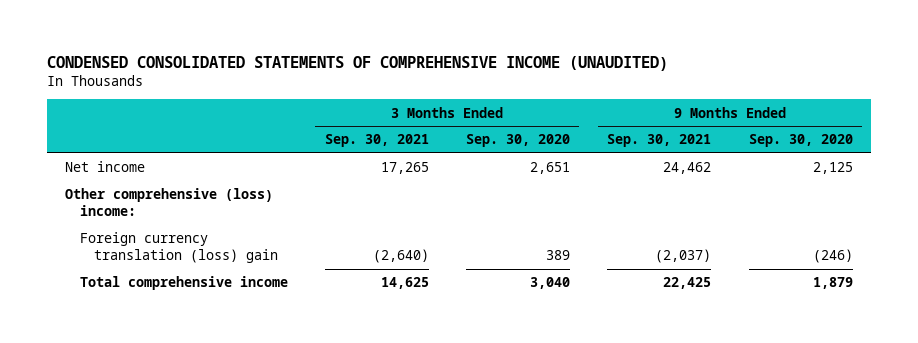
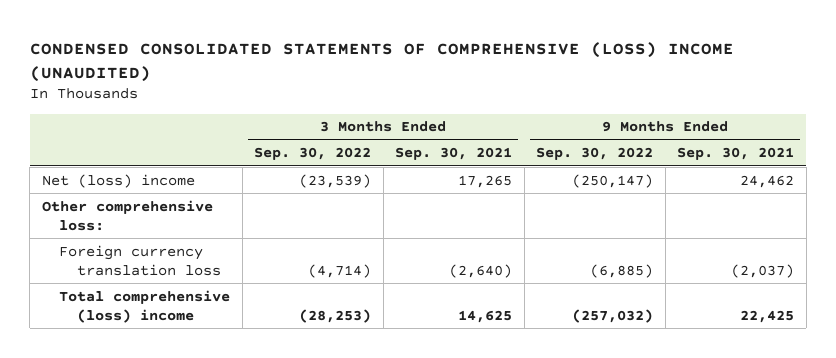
- CONDENSED CONSOLIDATED STATEMENTS OF COMPREHENSIVE INCOME (UNAUDITED)
+ CONDENSED CONSOLIDATED STATEMENTS OF COMPREHENSIVE (LOSS) INCOME (UNAUDITED)
- | 3 Months Ended Sep. 30, 2021 | 3 Months Ended Sep. 30, 2020 | 9 Months Ended Sep. 30, 2021 | 9 Months Ended Sep. 30, 2020
+ | 3 Months Ended Sep. 30, 2022 | 3 Months Ended Sep. 30, 2021 | 9 Months Ended Sep. 30, 2022 | 9 Months Ended Sep. 30, 2021
- Net income | 17,265 | 2,651 | 24,462 | 2,125
- Other comprehensive (loss) income:
- Foreign currency translation (loss) gain | (2,640) | 389 | (2,037) | (246)
- Total comprehensive income | 14,625 | 3,040 | 22,425 | 1,879
+ Net (loss) income | (23,539) | 17,265 | (250,147) | 24,462
+ Other comprehensive loss:
+ Foreign currency translation loss | (4,714) | (2,640) | (6,885) | (2,037)
+ Total comprehensive (loss) income | (28,253) | 14,625 | (257,032) | 22,425

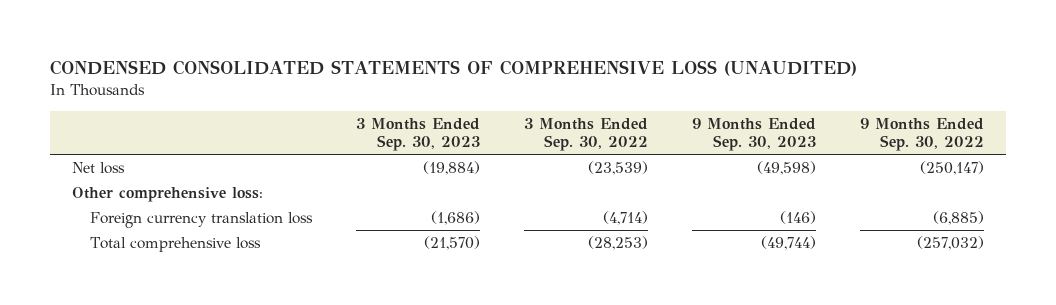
- CONDENSED CONSOLIDATED STATEMENTS OF COMPREHENSIVE (LOSS) INCOME (UNAUDITED)
+ CONDENSED CONSOLIDATED STATEMENTS OF COMPREHENSIVE LOSS (UNAUDITED)
- | 3 Months Ended Sep. 30, 2022 | 3 Months Ended Sep. 30, 2021 | 9 Months Ended Sep. 30, 2022 | 9 Months Ended Sep. 30, 2021
+ | 3 Months Ended Sep. 30, 2023 | 3 Months Ended Sep. 30, 2022 | 9 Months Ended Sep. 30, 2023 | 9 Months Ended Sep. 30, 2022
- Net (loss) income | (23,539) | 17,265 | (250,147) | 24,462
+ Net loss | (19,884) | (23,539) | (49,598) | (250,147)
- Total comprehensive (loss) income | (28,253) | 14,625 | (257,032) | 22,425
+ Total comprehensive loss | (21,570) | (28,253) | (49,744) | (257,032)

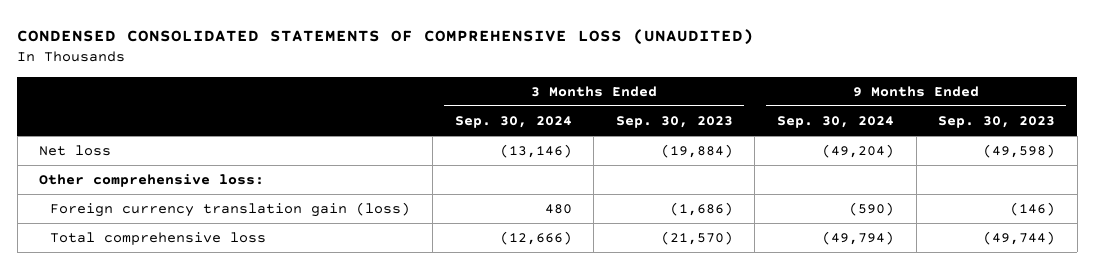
- | 3 Months Ended Sep. 30, 2023 | 3 Months Ended Sep. 30, 2022 | 9 Months Ended Sep. 30, 2023 | 9 Months Ended Sep. 30, 2022
+ | 3 Months Ended Sep. 30, 2024 | 3 Months Ended Sep. 30, 2023 | 9 Months Ended Sep. 30, 2024 | 9 Months Ended Sep. 30, 2023
- Foreign currency translation loss | (1,686) | (4,714) | (146) | (6,885)
+ Foreign currency translation gain (loss) | 480 | (1,686) | (590) | (146)

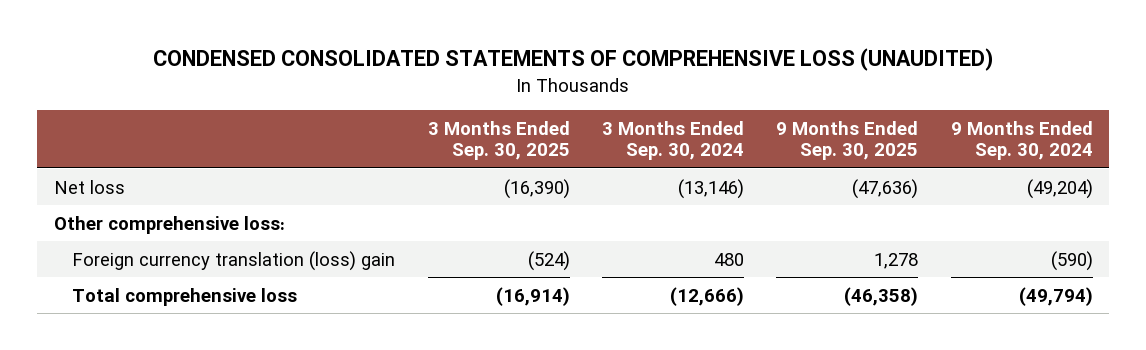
- | 3 Months Ended Sep. 30, 2024 | 3 Months Ended Sep. 30, 2023 | 9 Months Ended Sep. 30, 2024 | 9 Months Ended Sep. 30, 2023
+ | 3 Months Ended Sep. 30, 2025 | 3 Months Ended Sep. 30, 2024 | 9 Months Ended Sep. 30, 2025 | 9 Months Ended Sep. 30, 2024
- Foreign currency translation gain (loss) | 480 | (1,686) | (590) | (146)
+ Foreign currency translation (loss) gain | (524) | 480 | 1,278 | (590)

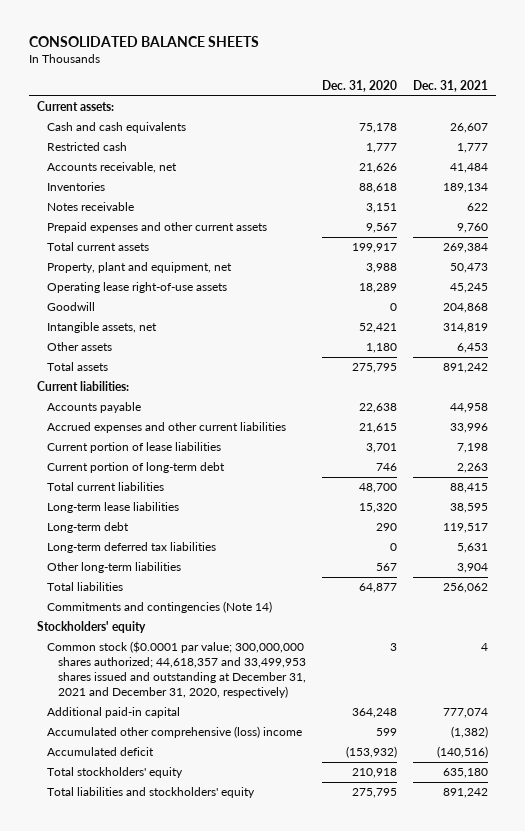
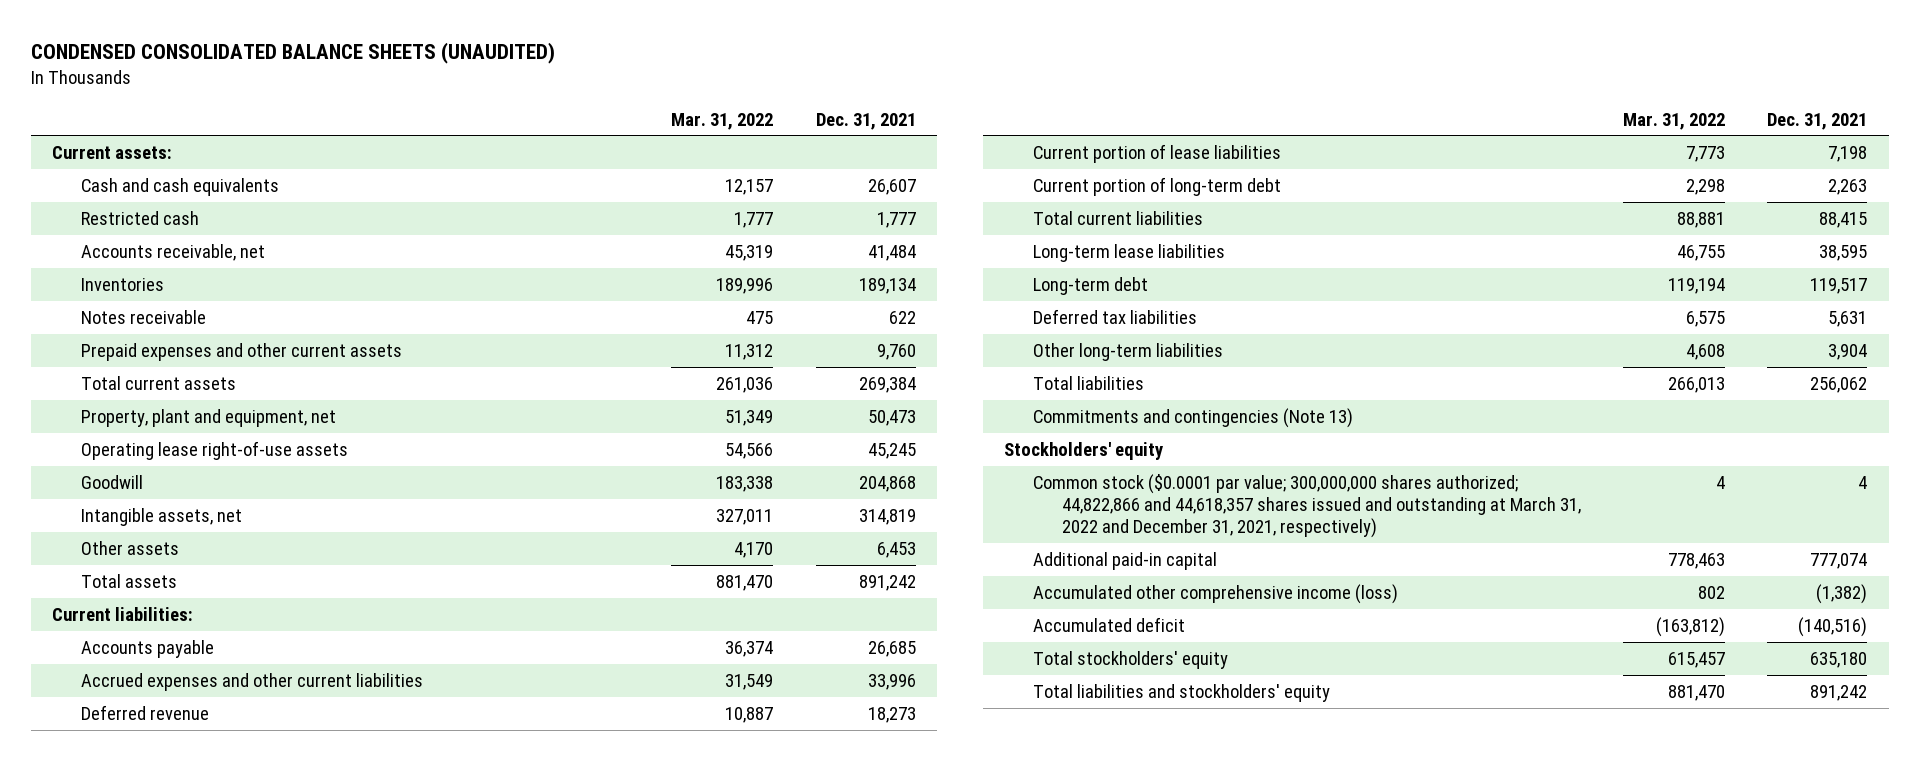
- CONSOLIDATED BALANCE SHEETS
+ CONDENSED CONSOLIDATED BALANCE SHEETS (UNAUDITED)
- | Dec. 31, 2020 | Dec. 31, 2021
+ | Mar. 31, 2022 | Dec. 31, 2021
- Accounts payable | 22,638 | 44,958
+ Accounts payable | 36,374 | 26,685
+ Deferred revenue | 10,887 | 18,273
- Long-term deferred tax liabilities | 0 | 5,631
+ Deferred tax liabilities | 6,575 | 5,631
- Commitments and contingencies (Note 14)
+ Commitments and contingencies (Note 13)
- Common stock ($0.0001 par value; 300,000,000 shares authorized; 44,618,357 and 33,499,953 shares issued and outstanding at December 31, 2021 and December 31, 2020, respectively) | 3 | 4
+ Common stock ($0.0001 par value; 300,000,000 shares authorized; 44,822,866 and 44,618,357 shares issued and outstanding at March 31, 2022 and December 31, 2021, respectively) | 4 | 4
- Accumulated other comprehensive (loss) income | 599 | (1,382)
+ Accumulated other comprehensive income (loss) | 802 | (1,382)

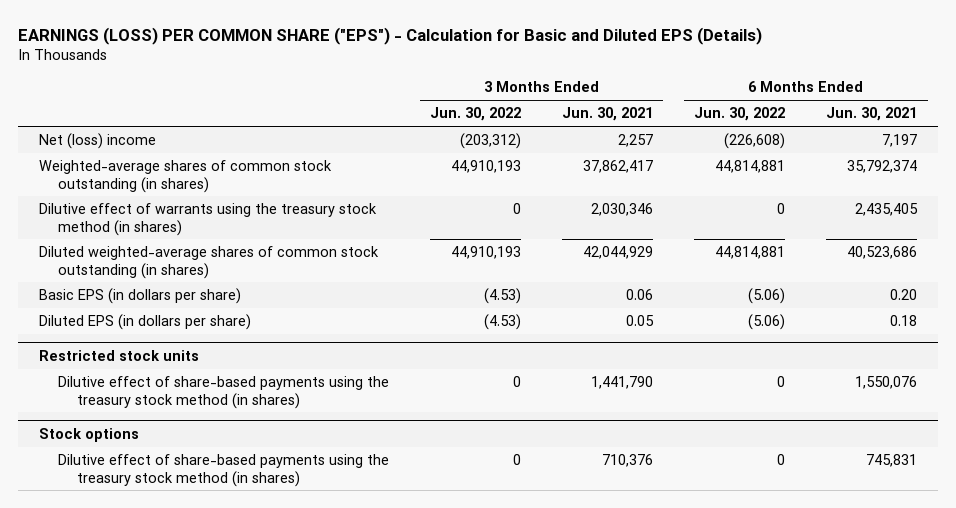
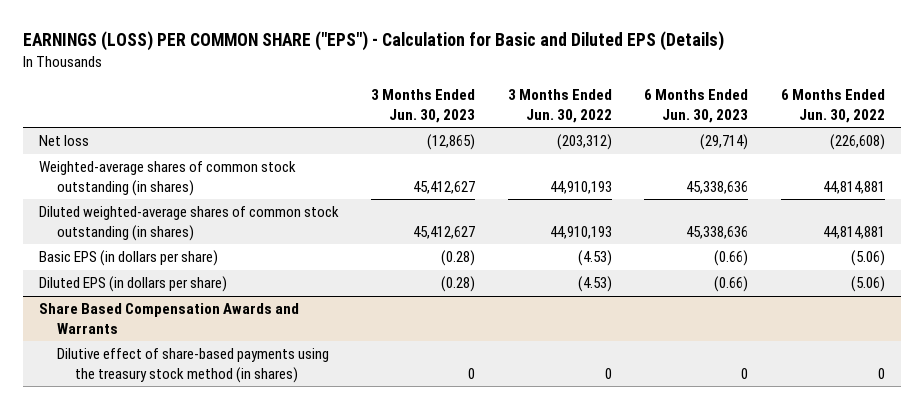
- | 3 Months Ended Jun. 30, 2022 | 3 Months Ended Jun. 30, 2021 | 6 Months Ended Jun. 30, 2022 | 6 Months Ended Jun. 30, 2021
+ | 3 Months Ended Jun. 30, 2023 | 3 Months Ended Jun. 30, 2022 | 6 Months Ended Jun. 30, 2023 | 6 Months Ended Jun. 30, 2022
- Net (loss) income | (203,312) | 2,257 | (226,608) | 7,197
+ Net loss | (12,865) | (203,312) | (29,714) | (226,608)
- Dilutive effect of warrants using the treasury stock method (in shares) | 0 | 2,030,346 | 0 | 2,435,405
- Restricted stock units
- Dilutive effect of share-based payments using the treasury stock method (in shares) | 0 | 1,441,790 | 0 | 1,550,076
- Stock options
+ Share Based Compensation Awards and Warrants

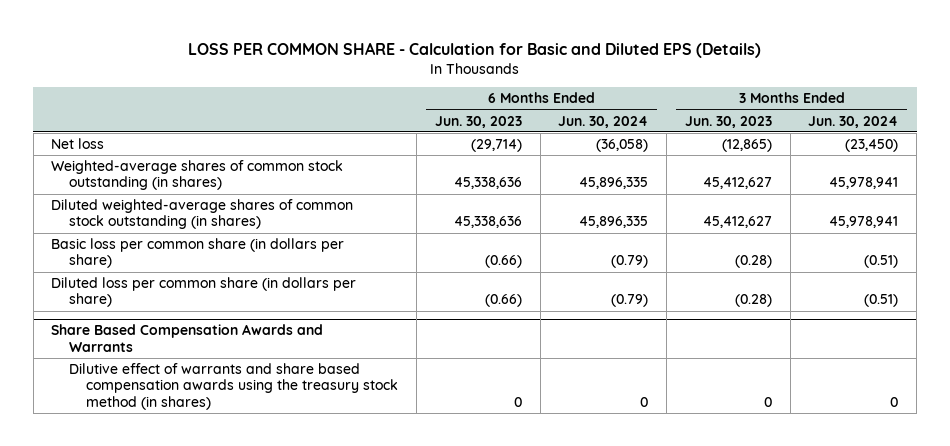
- EARNINGS (LOSS) PER COMMON SHARE ("EPS") - Calculation for Basic and Diluted EPS (Details)
+ LOSS PER COMMON SHARE - Calculation for Basic and Diluted EPS (Details)
- | 3 Months Ended Jun. 30, 2023 | 3 Months Ended Jun. 30, 2022 | 6 Months Ended Jun. 30, 2023 | 6 Months Ended Jun. 30, 2022
+ | 6 Months Ended Jun. 30, 2023 | 6 Months Ended Jun. 30, 2024 | 3 Months Ended Jun. 30, 2023 | 3 Months Ended Jun. 30, 2024
- Basic EPS (in dollars per share) | (0.28) | (4.53) | (0.66) | (5.06)
- Diluted EPS (in dollars per share) | (0.28) | (4.53) | (0.66) | (5.06)
+ Basic loss per common share (in dollars per share) | (0.66) | (0.79) | (0.28) | (0.51)
+ Diluted loss per common share (in dollars per share) | (0.66) | (0.79) | (0.28) | (0.51)
@ Share Based Compensation Awards and Warrants
- Dilutive effect of share-based payments using the treasury stock method (in shares) | 0 | 0 | 0 | 0
+ Dilutive effect of warrants and share based compensation awards using the treasury stock method (in shares) | 0 | 0 | 0 | 0

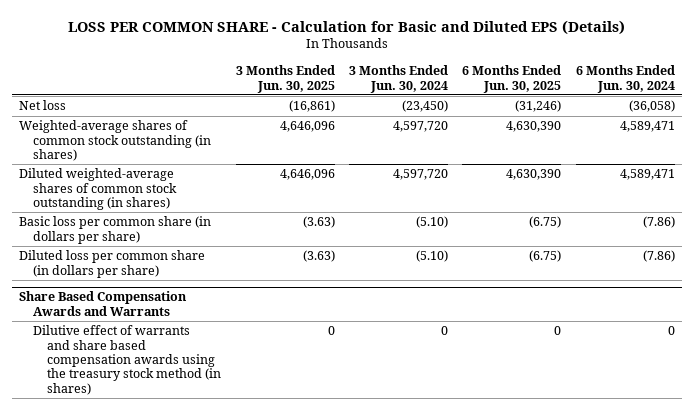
- | 6 Months Ended Jun. 30, 2023 | 6 Months Ended Jun. 30, 2024 | 3 Months Ended Jun. 30, 2023 | 3 Months Ended Jun. 30, 2024
+ | 3 Months Ended Jun. 30, 2025 | 3 Months Ended Jun. 30, 2024 | 6 Months Ended Jun. 30, 2025 | 6 Months Ended Jun. 30, 2024
- Weighted-average shares of common stock outstanding (in shares) | 45,338,636 | 45,896,335 | 45,412,627 | 45,978,941
- Diluted weighted-average shares of common stock outstanding (in shares) | 45,338,636 | 45,896,335 | 45,412,627 | 45,978,941
- Basic loss per common share (in dollars per share) | (0.66) | (0.79) | (0.28) | (0.51)
- Diluted loss per common share (in dollars per share) | (0.66) | (0.79) | (0.28) | (0.51)
+ Weighted-average shares of common stock outstanding (in shares) | 4,646,096 | 4,597,720 | 4,630,390 | 4,589,471
+ Diluted weighted-average shares of common stock outstanding (in shares) | 4,646,096 | 4,597,720 | 4,630,390 | 4,589,471
+ Basic loss per common share (in dollars per share) | (3.63) | (5.10) | (6.75) | (7.86)
+ Diluted loss per common share (in dollars per share) | (3.63) | (5.10) | (6.75) | (7.86)

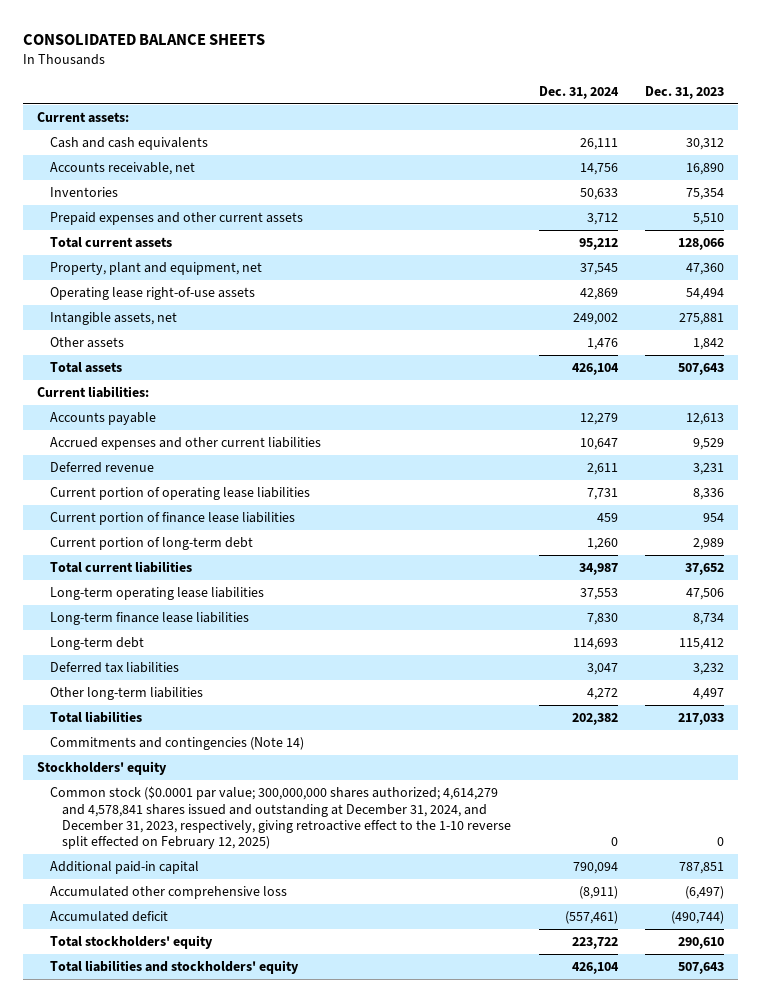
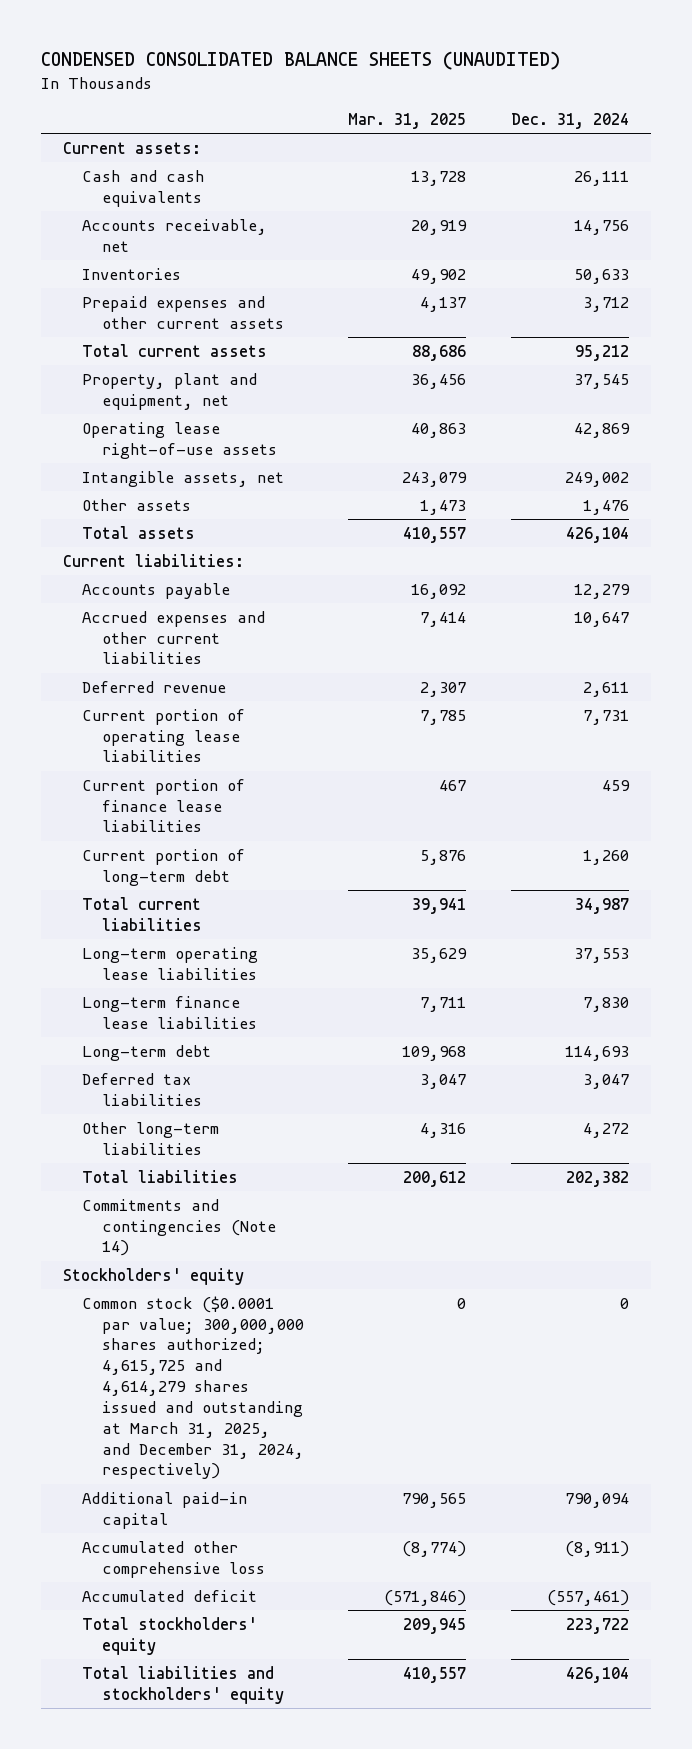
- CONSOLIDATED BALANCE SHEETS
+ CONDENSED CONSOLIDATED BALANCE SHEETS (UNAUDITED)
- | Dec. 31, 2024 | Dec. 31, 2023
+ | Mar. 31, 2025 | Dec. 31, 2024
- Common stock ($0.0001 par value; 300,000,000 shares authorized; 4,614,279 and 4,578,841 shares issued and outstanding at December 31, 2024, and December 31, 2023, respectively, giving retroactive effect to the 1-10 reverse split effected on February 12, 2025) | 0 | 0
+ Common stock ($0.0001 par value; 300,000,000 shares authorized; 4,615,725 and 4,614,279 shares issued and outstanding at March 31, 2025, and December 31, 2024, respectively) | 0 | 0

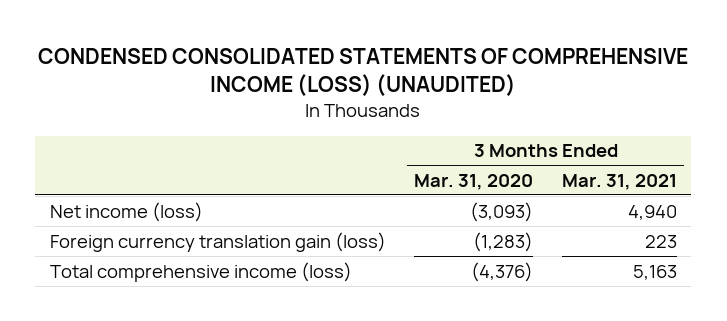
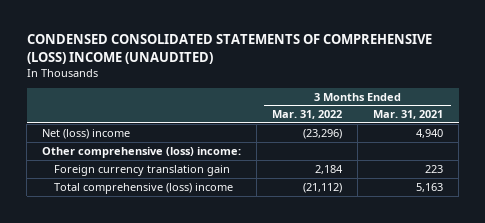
- CONDENSED CONSOLIDATED STATEMENTS OF COMPREHENSIVE INCOME (LOSS) (UNAUDITED)
+ CONDENSED CONSOLIDATED STATEMENTS OF COMPREHENSIVE (LOSS) INCOME (UNAUDITED)
- | 3 Months Ended Mar. 31, 2020 | 3 Months Ended Mar. 31, 2021
+ | 3 Months Ended Mar. 31, 2022 | 3 Months Ended Mar. 31, 2021
- Net income (loss) | (3,093) | 4,940
- Foreign currency translation gain (loss) | (1,283) | 223
- Total comprehensive income (loss) | (4,376) | 5,163
+ Net (loss) income | (23,296) | 4,940
+ Other comprehensive (loss) income:
+ Foreign currency translation gain | 2,184 | 223
+ Total comprehensive (loss) income | (21,112) | 5,163

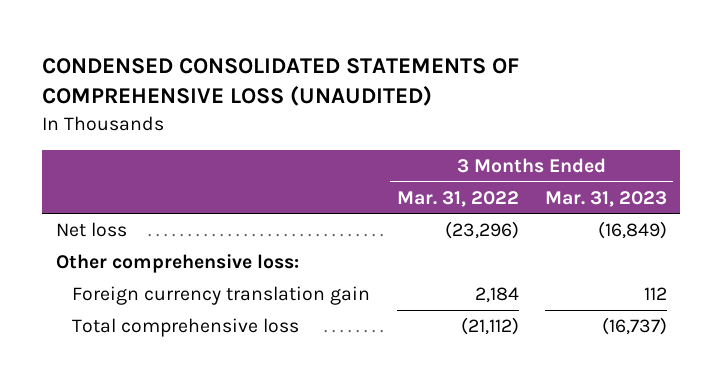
- CONDENSED CONSOLIDATED STATEMENTS OF COMPREHENSIVE (LOSS) INCOME (UNAUDITED)
+ CONDENSED CONSOLIDATED STATEMENTS OF COMPREHENSIVE LOSS (UNAUDITED)
- | 3 Months Ended Mar. 31, 2022 | 3 Months Ended Mar. 31, 2021
+ | 3 Months Ended Mar. 31, 2022 | 3 Months Ended Mar. 31, 2023
- Net (loss) income | (23,296) | 4,940
- Other comprehensive (loss) income:
+ Net loss | (23,296) | (16,849)
+ Other comprehensive loss:
- Total comprehensive (loss) income | (21,112) | 5,163
+ Total comprehensive loss | (21,112) | (16,737)

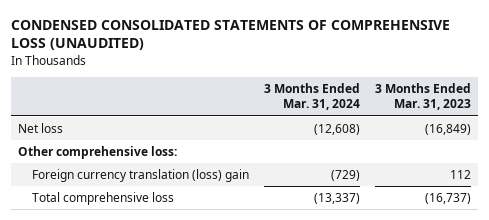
- | 3 Months Ended Mar. 31, 2022 | 3 Months Ended Mar. 31, 2023
+ | 3 Months Ended Mar. 31, 2024 | 3 Months Ended Mar. 31, 2023
- Foreign currency translation gain | 2,184 | 112
+ Foreign currency translation (loss) gain | (729) | 112

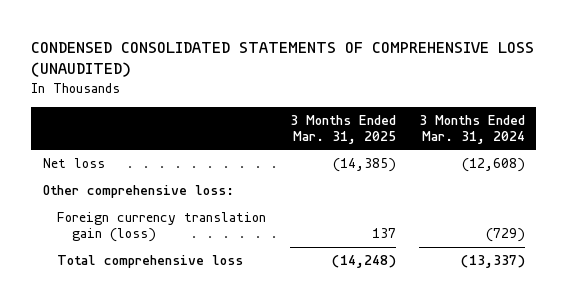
- | 3 Months Ended Mar. 31, 2024 | 3 Months Ended Mar. 31, 2023
+ | 3 Months Ended Mar. 31, 2025 | 3 Months Ended Mar. 31, 2024
- Foreign currency translation (loss) gain | (729) | 112
+ Foreign currency translation gain (loss) | 137 | (729)

